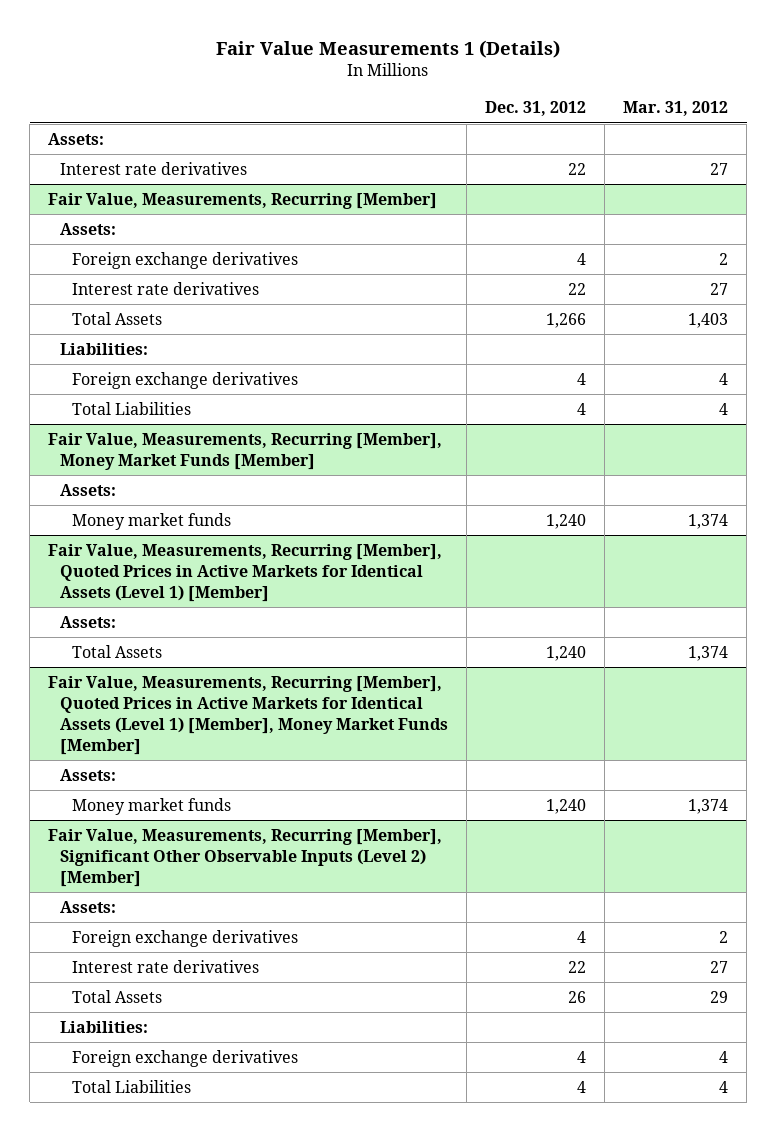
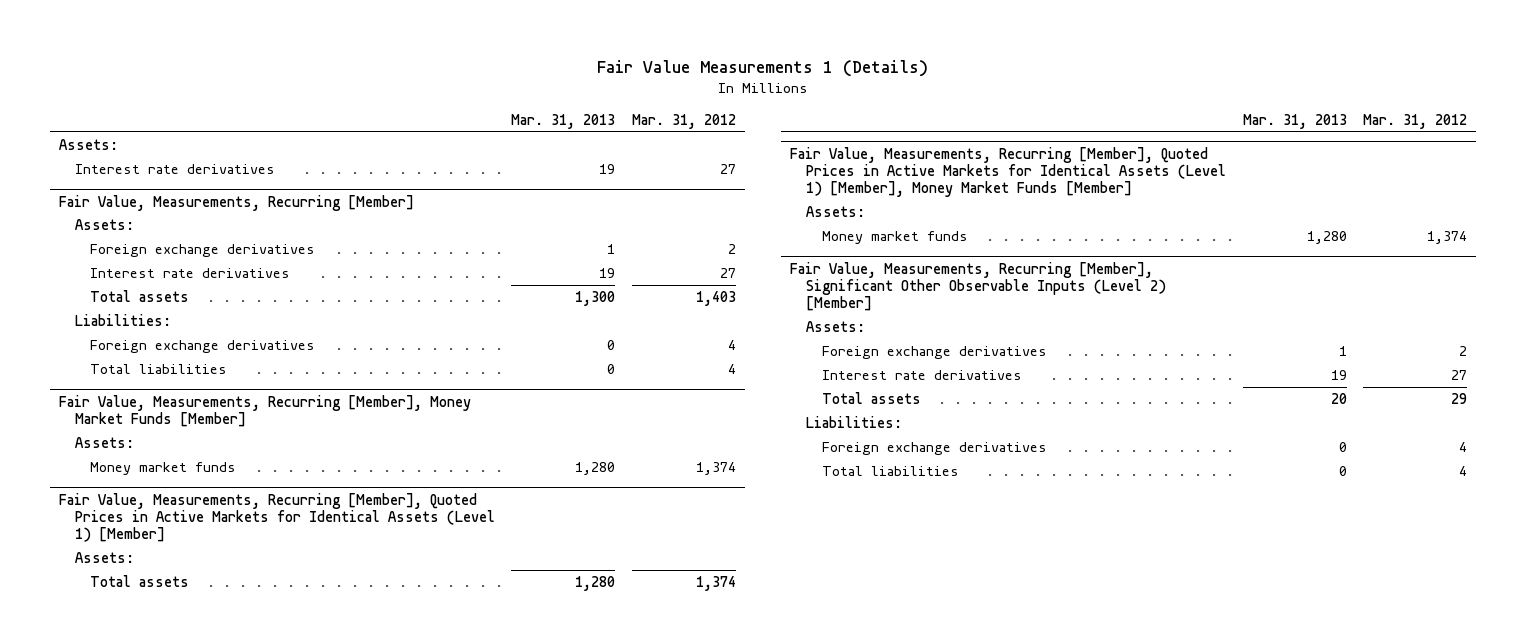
- | Dec. 31, 2012 | Mar. 31, 2012
+ | Mar. 31, 2013 | Mar. 31, 2012
@ Fair Value, Measurements, Recurring [Member]
- Total Assets | 1,266 | 1,403
+ Total assets | 1,300 | 1,403
- Total Liabilities | 4 | 4
+ Total liabilities | 0 | 4
@ Fair Value, Measurements, Recurring [Member], Quoted Prices in Active Markets for Identical Assets (Level 1) [Member]
- Total Assets | 1,240 | 1,374
+ Total assets | 1,280 | 1,374
@ Fair Value, Measurements, Recurring [Member], Significant Other Observable Inputs (Level 2) [Member]
- Total Assets | 26 | 29
+ Total assets | 20 | 29
- Total Liabilities | 4 | 4
+ Total liabilities | 0 | 4

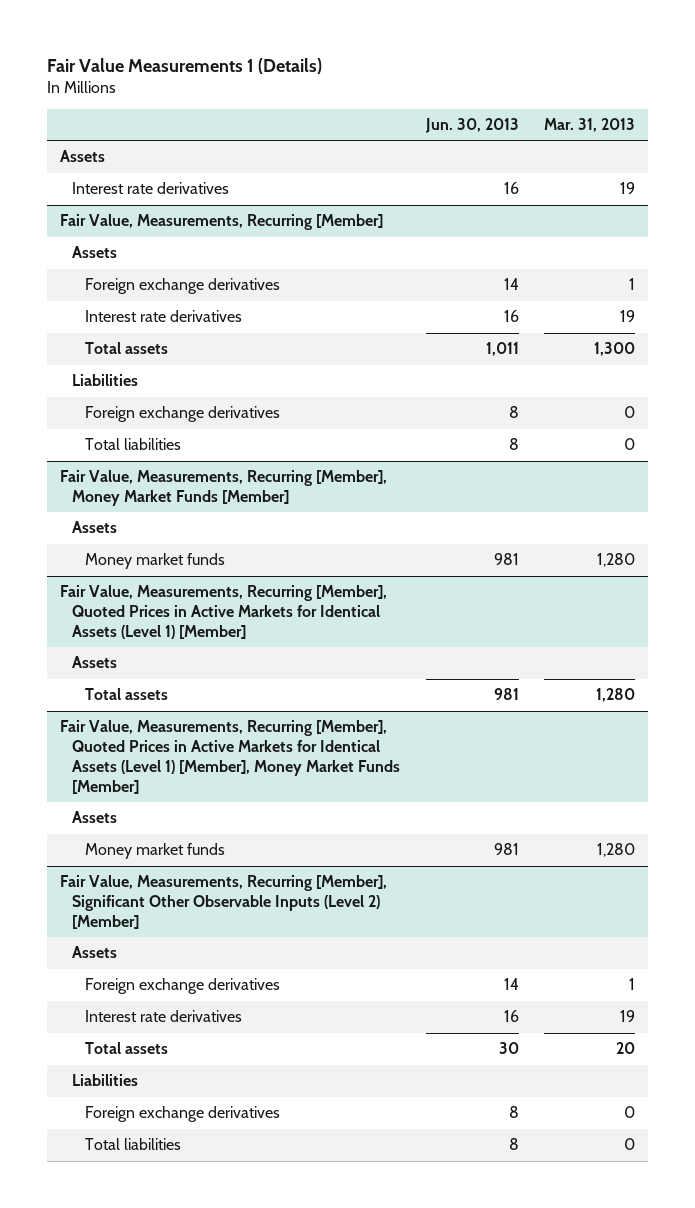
- | Mar. 31, 2013 | Mar. 31, 2012
+ | Jun. 30, 2013 | Mar. 31, 2013
- Assets:
+ Assets
@ Fair Value, Measurements, Recurring [Member]
- Assets:
+ Assets
- Liabilities:
+ Liabilities
@ Fair Value, Measurements, Recurring [Member], Money Market Funds [Member]
- Assets:
+ Assets
@ Fair Value, Measurements, Recurring [Member], Quoted Prices in Active Markets for Identical Assets (Level 1) [Member]
- Assets:
+ Assets
@ Fair Value, Measurements, Recurring [Member], Quoted Prices in Active Markets for Identical Assets (Level 1) [Member], Money Market Funds [Member]
- Assets:
+ Assets
@ Fair Value, Measurements, Recurring [Member], Significant Other Observable Inputs (Level 2) [Member]
- Assets:
+ Assets
- Liabilities:
+ Liabilities

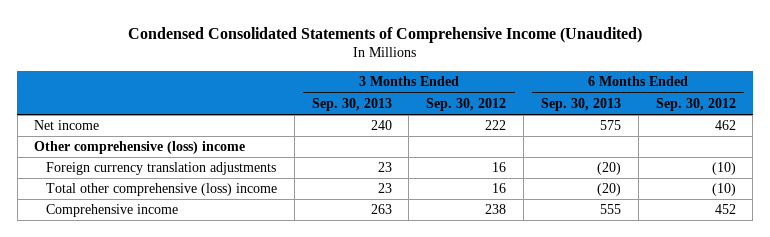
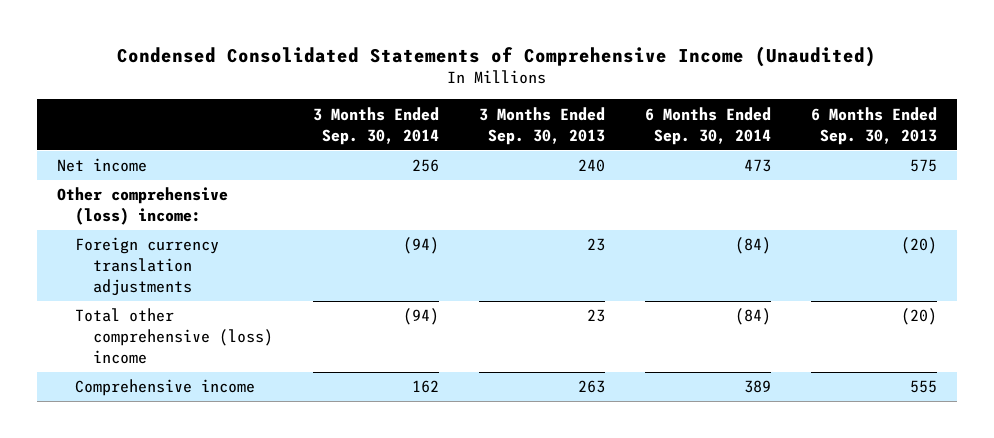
- | 3 Months Ended Sep. 30, 2013 | 3 Months Ended Sep. 30, 2012 | 6 Months Ended Sep. 30, 2013 | 6 Months Ended Sep. 30, 2012
+ | 3 Months Ended Sep. 30, 2014 | 3 Months Ended Sep. 30, 2013 | 6 Months Ended Sep. 30, 2014 | 6 Months Ended Sep. 30, 2013
- Other comprehensive (loss) income
+ Other comprehensive (loss) income:

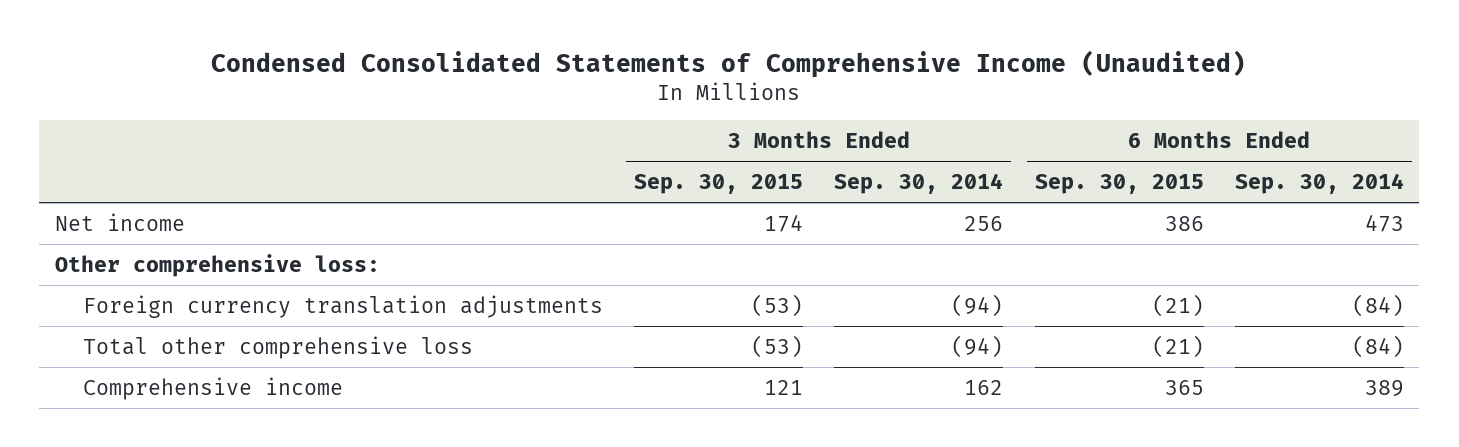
- | 3 Months Ended Sep. 30, 2014 | 3 Months Ended Sep. 30, 2013 | 6 Months Ended Sep. 30, 2014 | 6 Months Ended Sep. 30, 2013
+ | 3 Months Ended Sep. 30, 2015 | 3 Months Ended Sep. 30, 2014 | 6 Months Ended Sep. 30, 2015 | 6 Months Ended Sep. 30, 2014
- Other comprehensive (loss) income:
+ Other comprehensive loss:
- Total other comprehensive (loss) income | (94) | 23 | (84) | (20)
+ Total other comprehensive loss | (53) | (94) | (21) | (84)

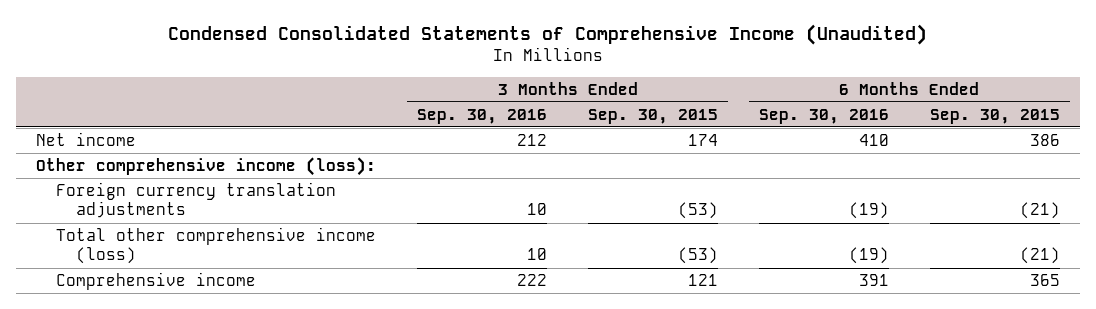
- | 3 Months Ended Sep. 30, 2015 | 3 Months Ended Sep. 30, 2014 | 6 Months Ended Sep. 30, 2015 | 6 Months Ended Sep. 30, 2014
+ | 3 Months Ended Sep. 30, 2016 | 3 Months Ended Sep. 30, 2015 | 6 Months Ended Sep. 30, 2016 | 6 Months Ended Sep. 30, 2015
- Other comprehensive loss:
+ Other comprehensive income (loss):
- Total other comprehensive loss | (53) | (94) | (21) | (84)
+ Total other comprehensive income (loss) | 10 | (53) | (19) | (21)

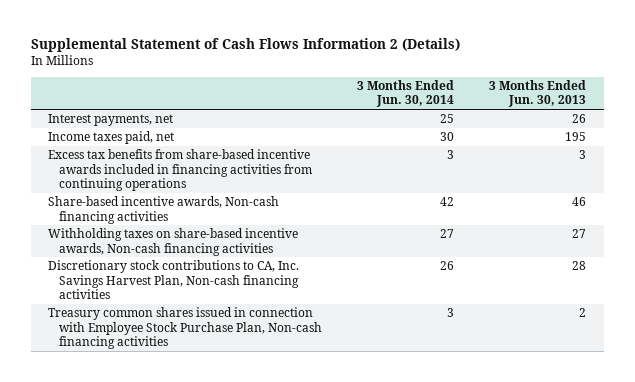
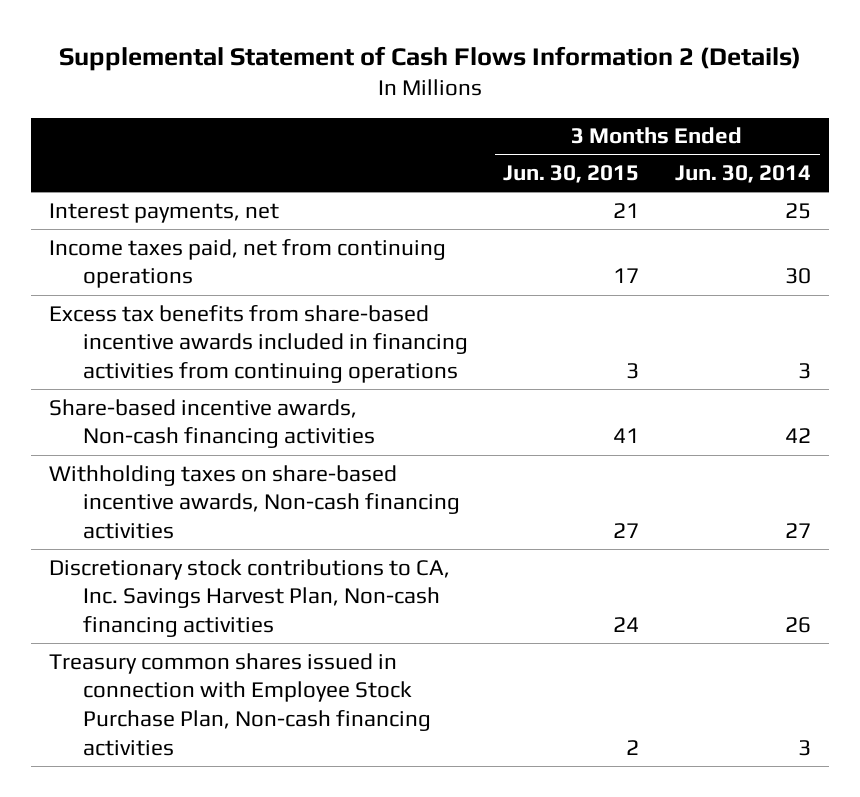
- | 3 Months Ended Jun. 30, 2014 | 3 Months Ended Jun. 30, 2013
+ | 3 Months Ended Jun. 30, 2015 | 3 Months Ended Jun. 30, 2014
- Income taxes paid, net | 30 | 195
+ Income taxes paid, net from continuing operations | 17 | 30

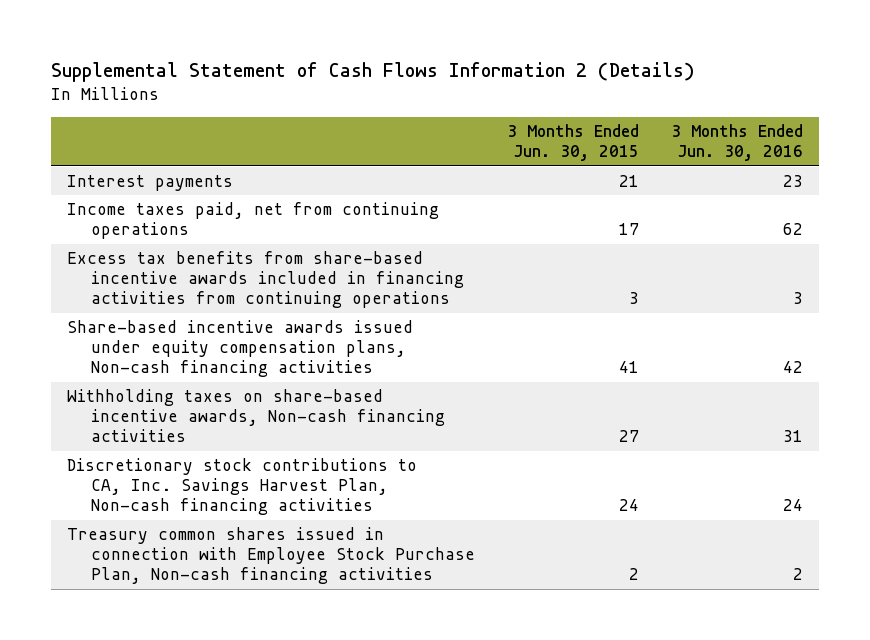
- | 3 Months Ended Jun. 30, 2015 | 3 Months Ended Jun. 30, 2014
+ | 3 Months Ended Jun. 30, 2015 | 3 Months Ended Jun. 30, 2016
- Interest payments, net | 21 | 25
+ Interest payments | 21 | 23
- Share-based incentive awards, Non-cash financing activities | 41 | 42
+ Share-based incentive awards issued under equity compensation plans, Non-cash financing activities | 41 | 42

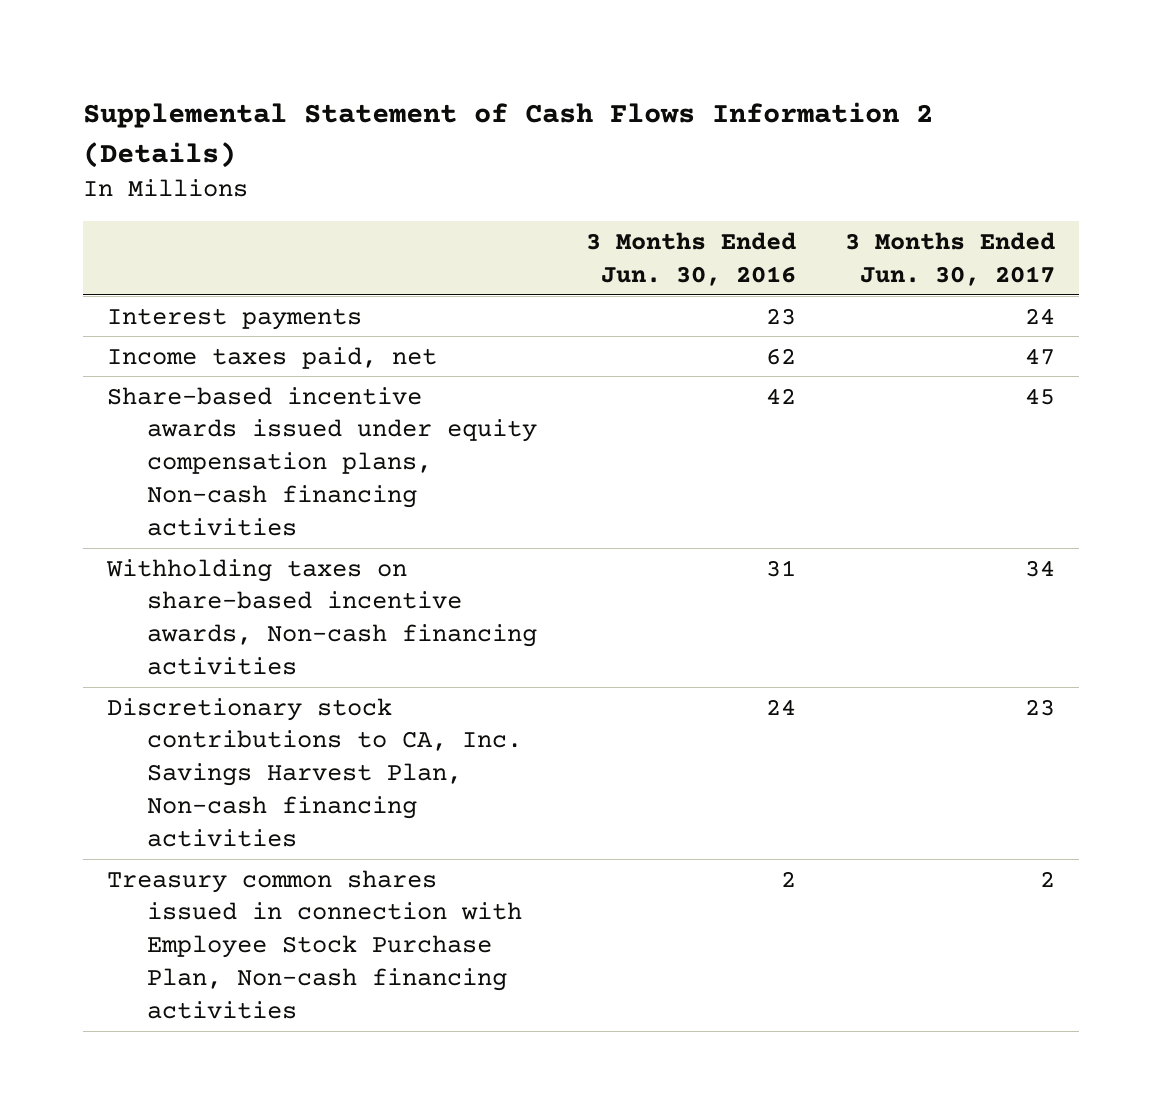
- | 3 Months Ended Jun. 30, 2015 | 3 Months Ended Jun. 30, 2016
+ | 3 Months Ended Jun. 30, 2016 | 3 Months Ended Jun. 30, 2017
- Income taxes paid, net from continuing operations | 17 | 62
- Excess tax benefits from share-based incentive awards included in financing activities from continuing operations | 3 | 3
+ Income taxes paid, net | 62 | 47

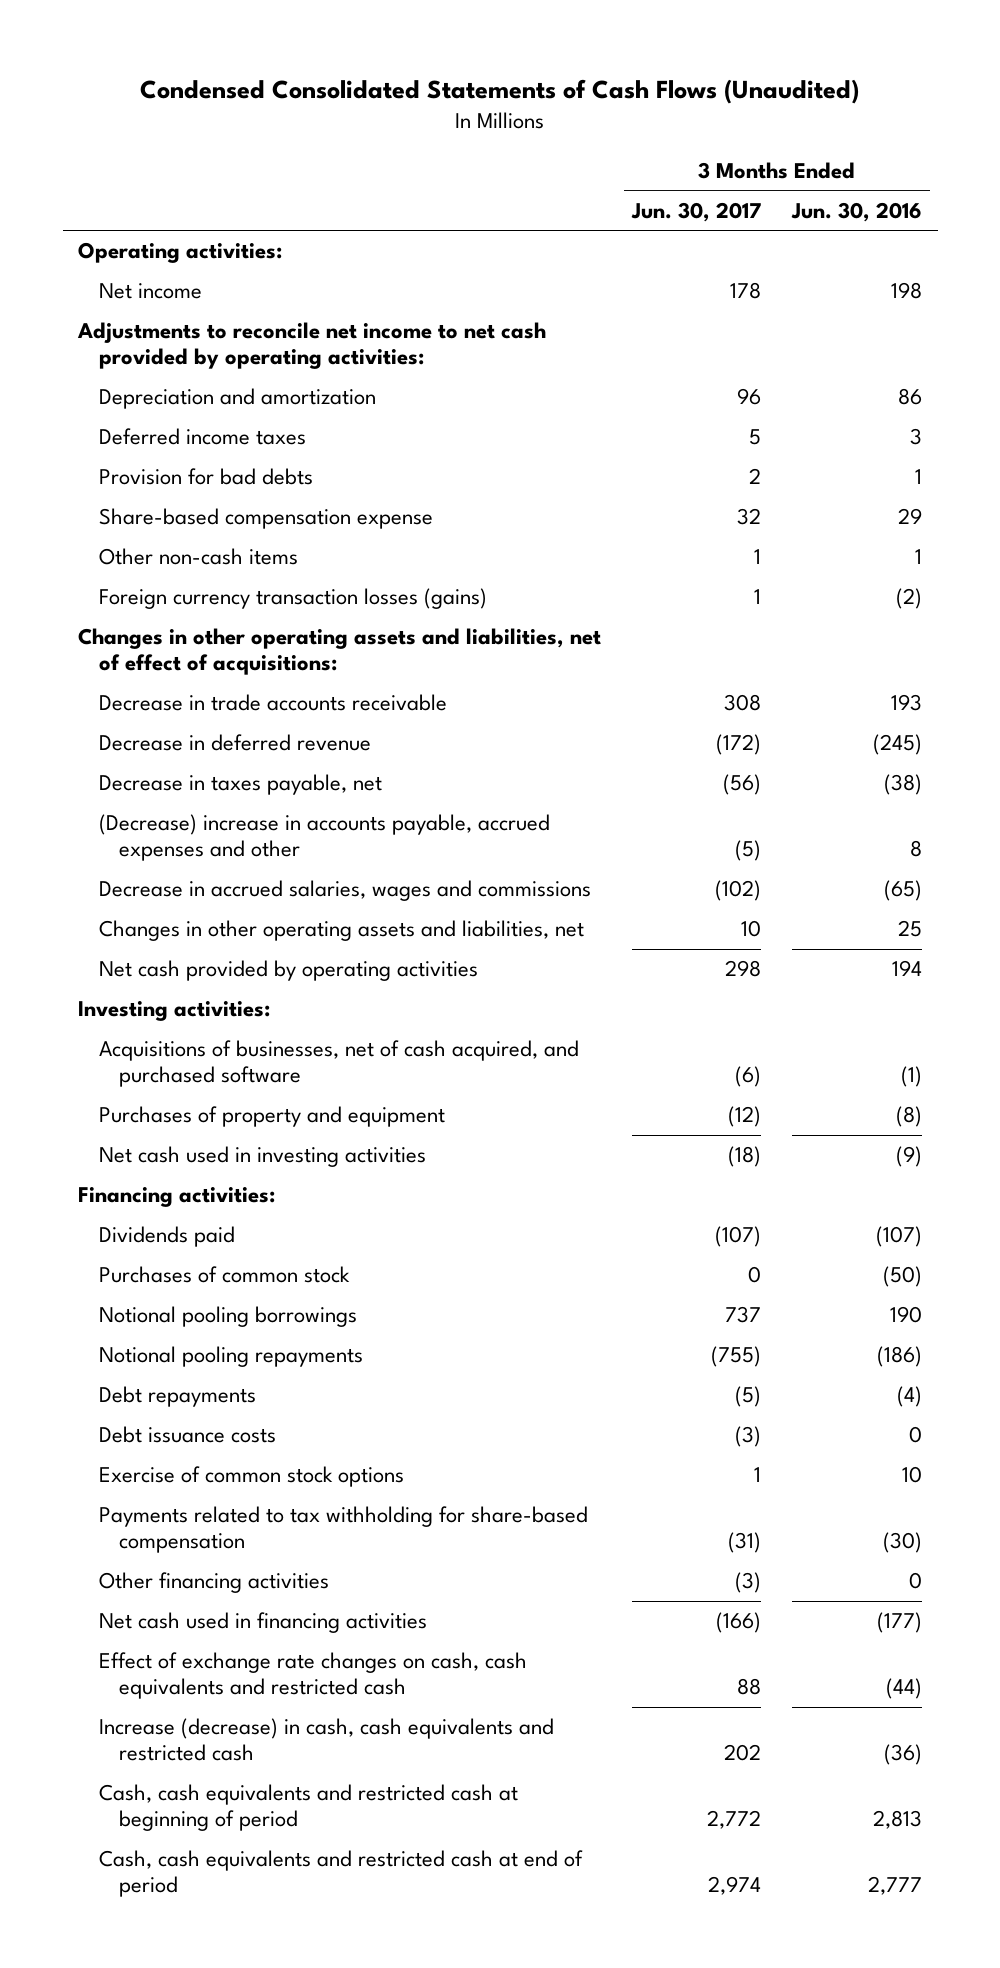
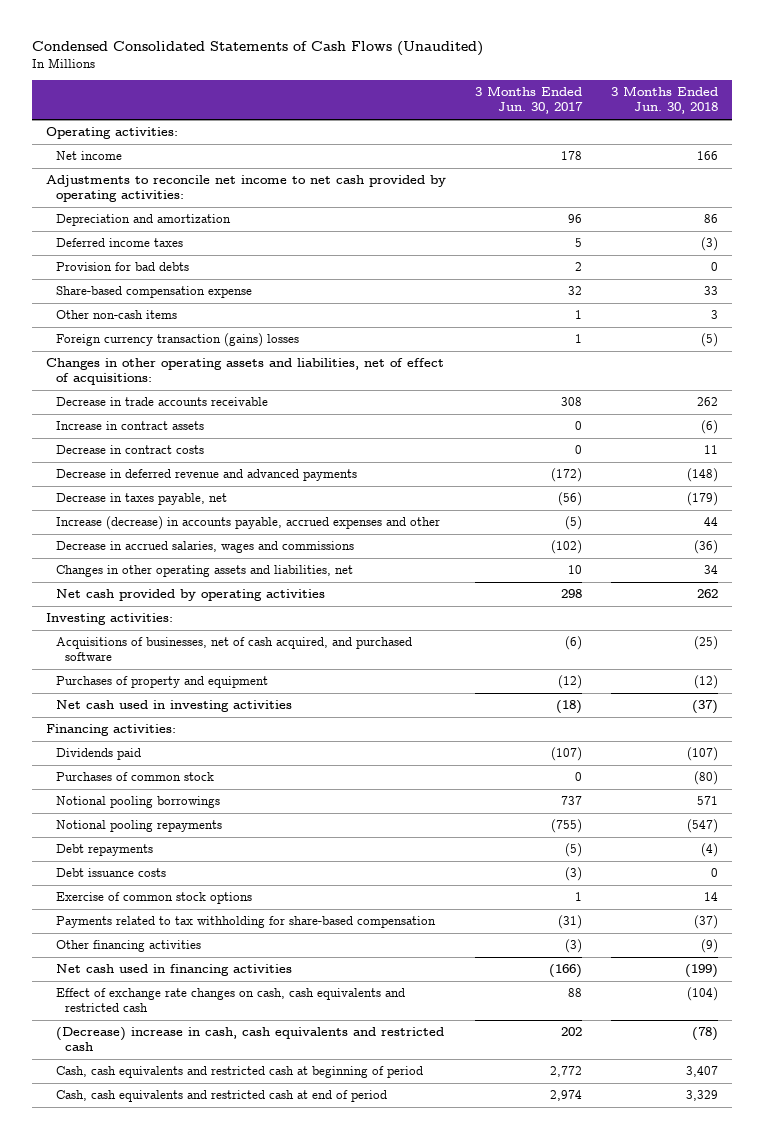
- | 3 Months Ended Jun. 30, 2017 | 3 Months Ended Jun. 30, 2016
+ | 3 Months Ended Jun. 30, 2017 | 3 Months Ended Jun. 30, 2018
- Foreign currency transaction losses (gains) | 1 | (2)
+ Foreign currency transaction (gains) losses | 1 | (5)
- Decrease in deferred revenue | (172) | (245)
+ Increase in contract assets | 0 | (6)
+ Decrease in contract costs | 0 | 11
+ Decrease in deferred revenue and advanced payments | (172) | (148)
- (Decrease) increase in accounts payable, accrued expenses and other | (5) | 8
+ Increase (decrease) in accounts payable, accrued expenses and other | (5) | 44
- Increase (decrease) in cash, cash equivalents and restricted cash | 202 | (36)
+ (Decrease) increase in cash, cash equivalents and restricted cash | 202 | (78)

